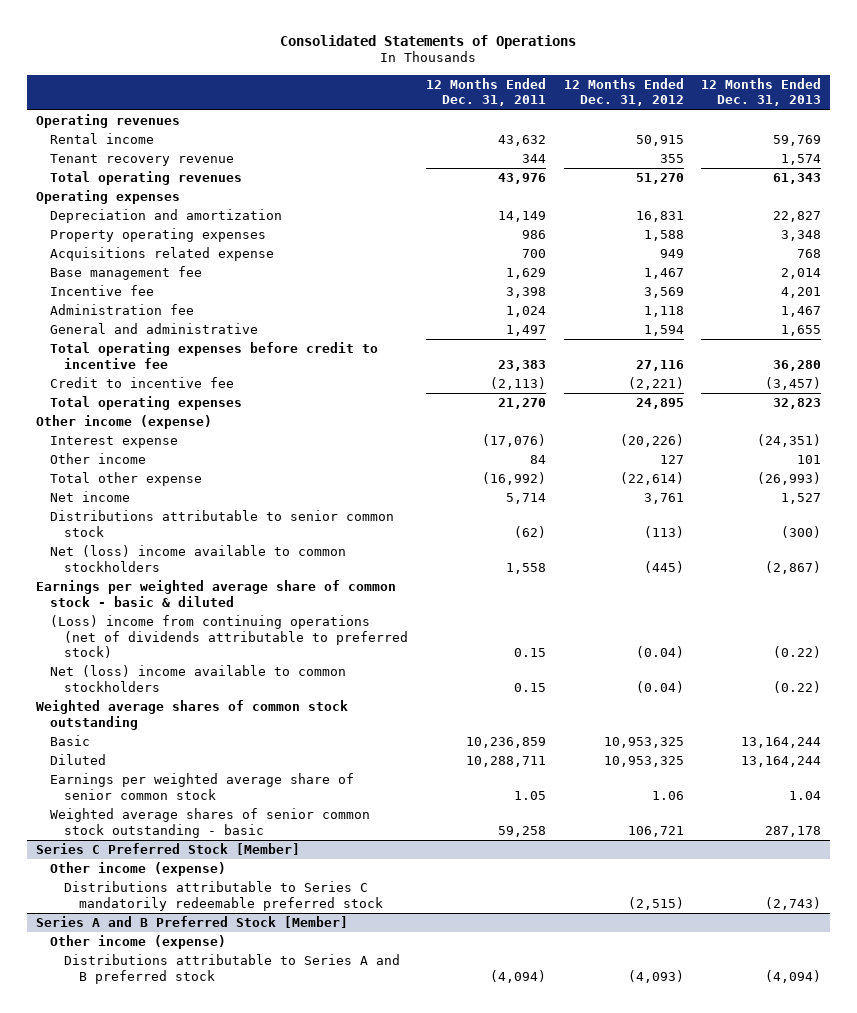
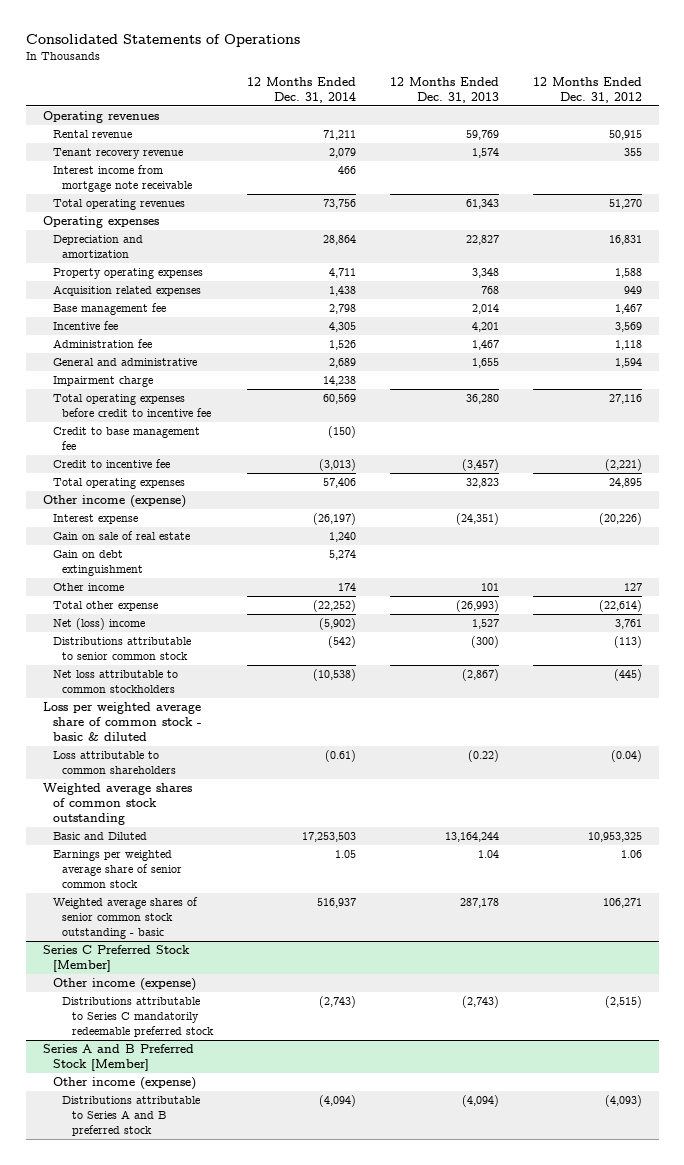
- | 12 Months Ended Dec. 31, 2011 | 12 Months Ended Dec. 31, 2012 | 12 Months Ended Dec. 31, 2013
+ | 12 Months Ended Dec. 31, 2014 | 12 Months Ended Dec. 31, 2013 | 12 Months Ended Dec. 31, 2012
- Rental income | 43,632 | 50,915 | 59,769
+ Rental revenue | 71,211 | 59,769 | 50,915
+ Interest income from mortgage note receivable | 466 | |
- Acquisitions related expense | 700 | 949 | 768
+ Acquisition related expenses | 1,438 | 768 | 949
+ Impairment charge | 14,238 | |
+ Credit to base management fee | (150) | |
+ Gain on sale of real estate | 1,240 | |
+ Gain on debt extinguishment | 5,274 | |
- Net income | 5,714 | 3,761 | 1,527
+ Net (loss) income | (5,902) | 1,527 | 3,761
- Net (loss) income available to common stockholders | 1,558 | (445) | (2,867)
- Earnings per weighted average share of common stock - basic & diluted
- (Loss) income from continuing operations (net of dividends attributable to preferred stock) | 0.15 | (0.04) | (0.22)
- Net (loss) income available to common stockholders | 0.15 | (0.04) | (0.22)
+ Net loss attributable to common stockholders | (10,538) | (2,867) | (445)
+ Loss per weighted average share of common stock - basic & diluted
+ Loss attributable to common shareholders | (0.61) | (0.22) | (0.04)
- Basic | 10,236,859 | 10,953,325 | 13,164,244
- Diluted | 10,288,711 | 10,953,325 | 13,164,244
+ Basic and Diluted | 17,253,503 | 13,164,244 | 10,953,325
- Weighted average shares of senior common stock outstanding - basic | 59,258 | 106,721 | 287,178
+ Weighted average shares of senior common stock outstanding - basic | 516,937 | 287,178 | 106,271

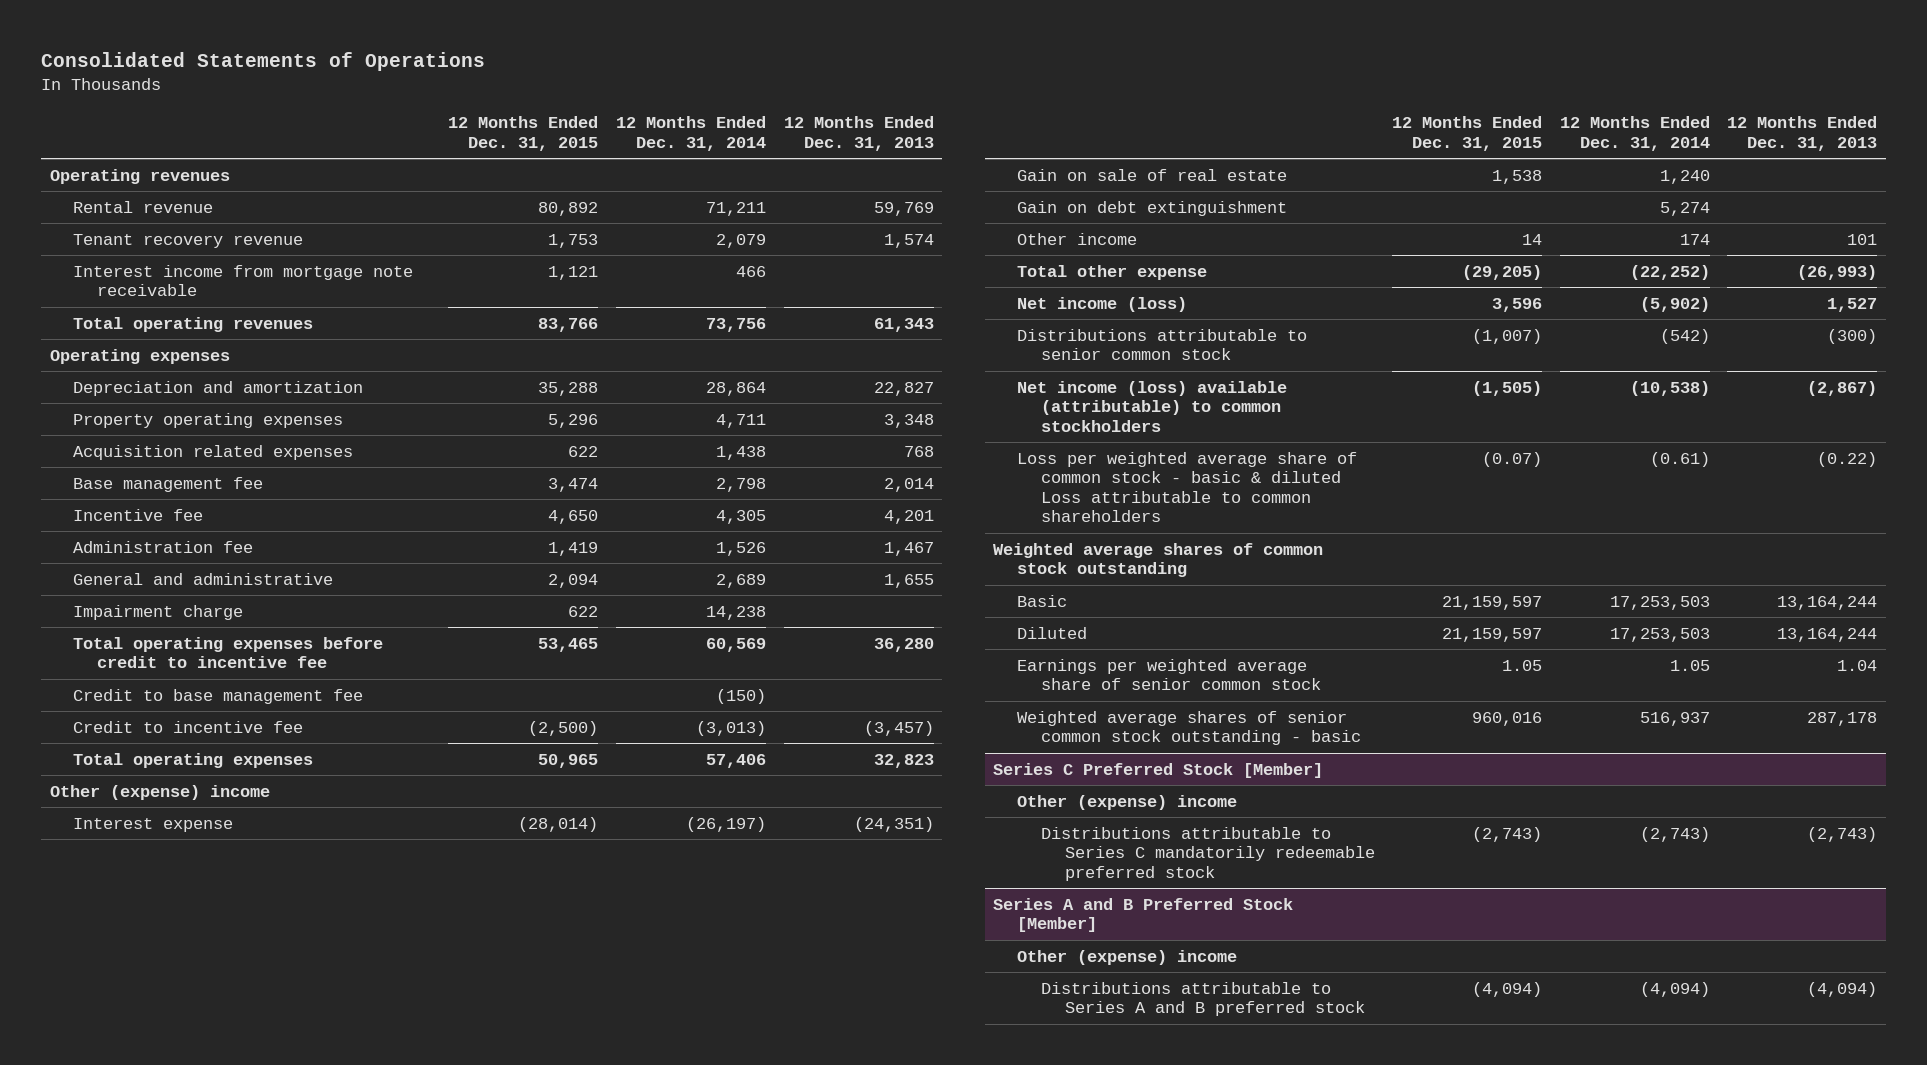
- | 12 Months Ended Dec. 31, 2014 | 12 Months Ended Dec. 31, 2013 | 12 Months Ended Dec. 31, 2012
+ | 12 Months Ended Dec. 31, 2015 | 12 Months Ended Dec. 31, 2014 | 12 Months Ended Dec. 31, 2013
- Other income (expense)
+ Other (expense) income
- Net (loss) income | (5,902) | 1,527 | 3,761
+ Net income (loss) | 3,596 | (5,902) | 1,527
- Net loss attributable to common stockholders | (10,538) | (2,867) | (445)
- Loss per weighted average share of common stock - basic & diluted
- Loss attributable to common shareholders | (0.61) | (0.22) | (0.04)
+ Net income (loss) available (attributable) to common stockholders | (1,505) | (10,538) | (2,867)
+ Loss per weighted average share of common stock - basic & diluted Loss attributable to common shareholders | (0.07) | (0.61) | (0.22)
- Basic and Diluted | 17,253,503 | 13,164,244 | 10,953,325
+ Basic | 21,159,597 | 17,253,503 | 13,164,244
+ Diluted | 21,159,597 | 17,253,503 | 13,164,244
@ Series C Preferred Stock [Member]
- Other income (expense)
+ Other (expense) income
@ Series A and B Preferred Stock [Member]
- Other income (expense)
+ Other (expense) income

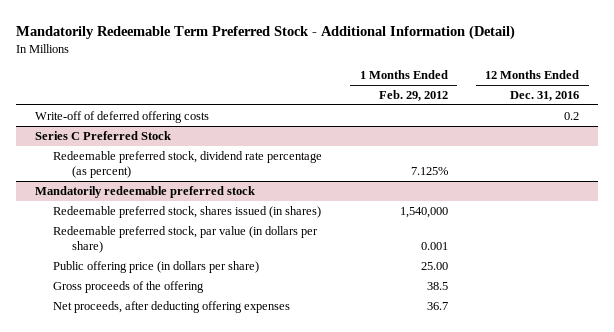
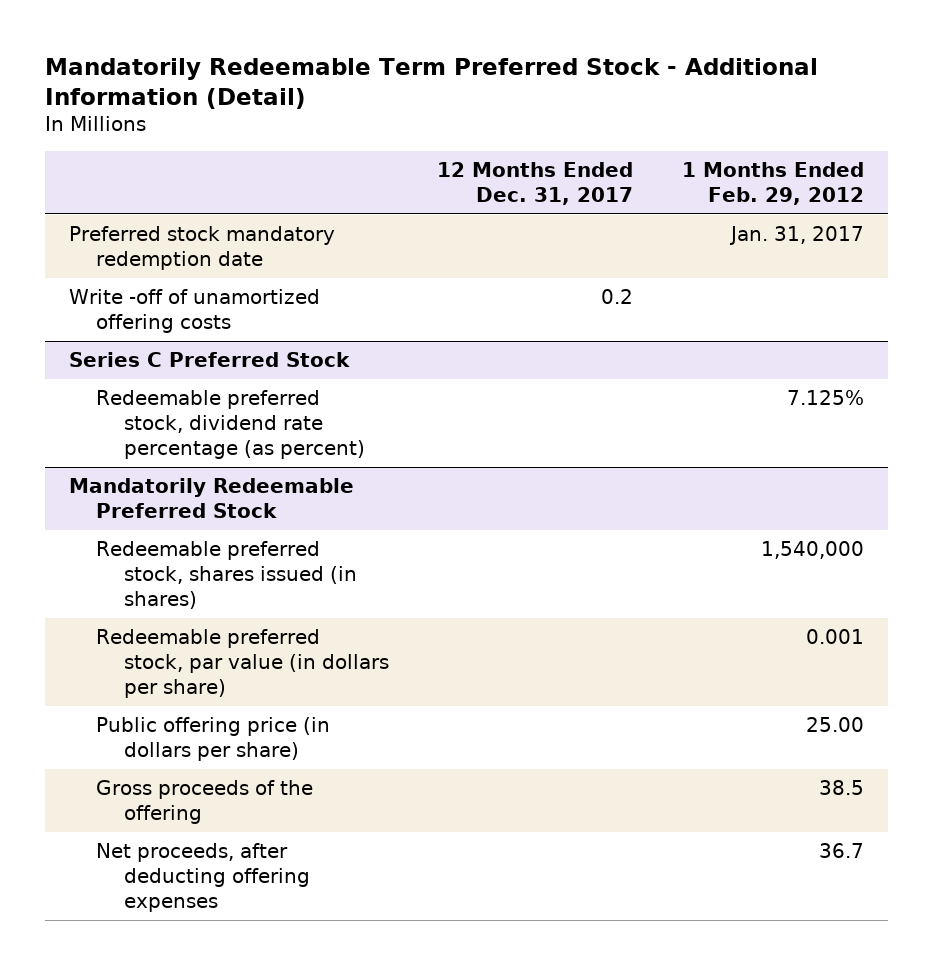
- | 1 Months Ended Feb. 29, 2012 | 12 Months Ended Dec. 31, 2016
+ | 12 Months Ended Dec. 31, 2017 | 1 Months Ended Feb. 29, 2012
- Write-off of deferred offering costs | | 0.2
+ Preferred stock mandatory redemption date | | Jan. 31, 2017
+ Write -off of unamortized offering costs | 0.2 |
- Mandatorily redeemable preferred stock
+ Mandatorily Redeemable Preferred Stock

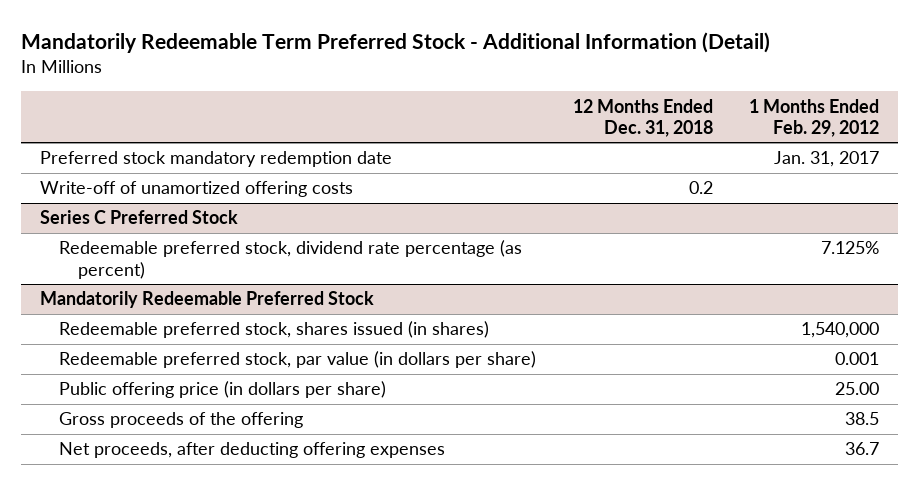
- | 12 Months Ended Dec. 31, 2017 | 1 Months Ended Feb. 29, 2012
+ | 12 Months Ended Dec. 31, 2018 | 1 Months Ended Feb. 29, 2012
- Write -off of unamortized offering costs | 0.2 |
+ Write-off of unamortized offering costs | 0.2 |

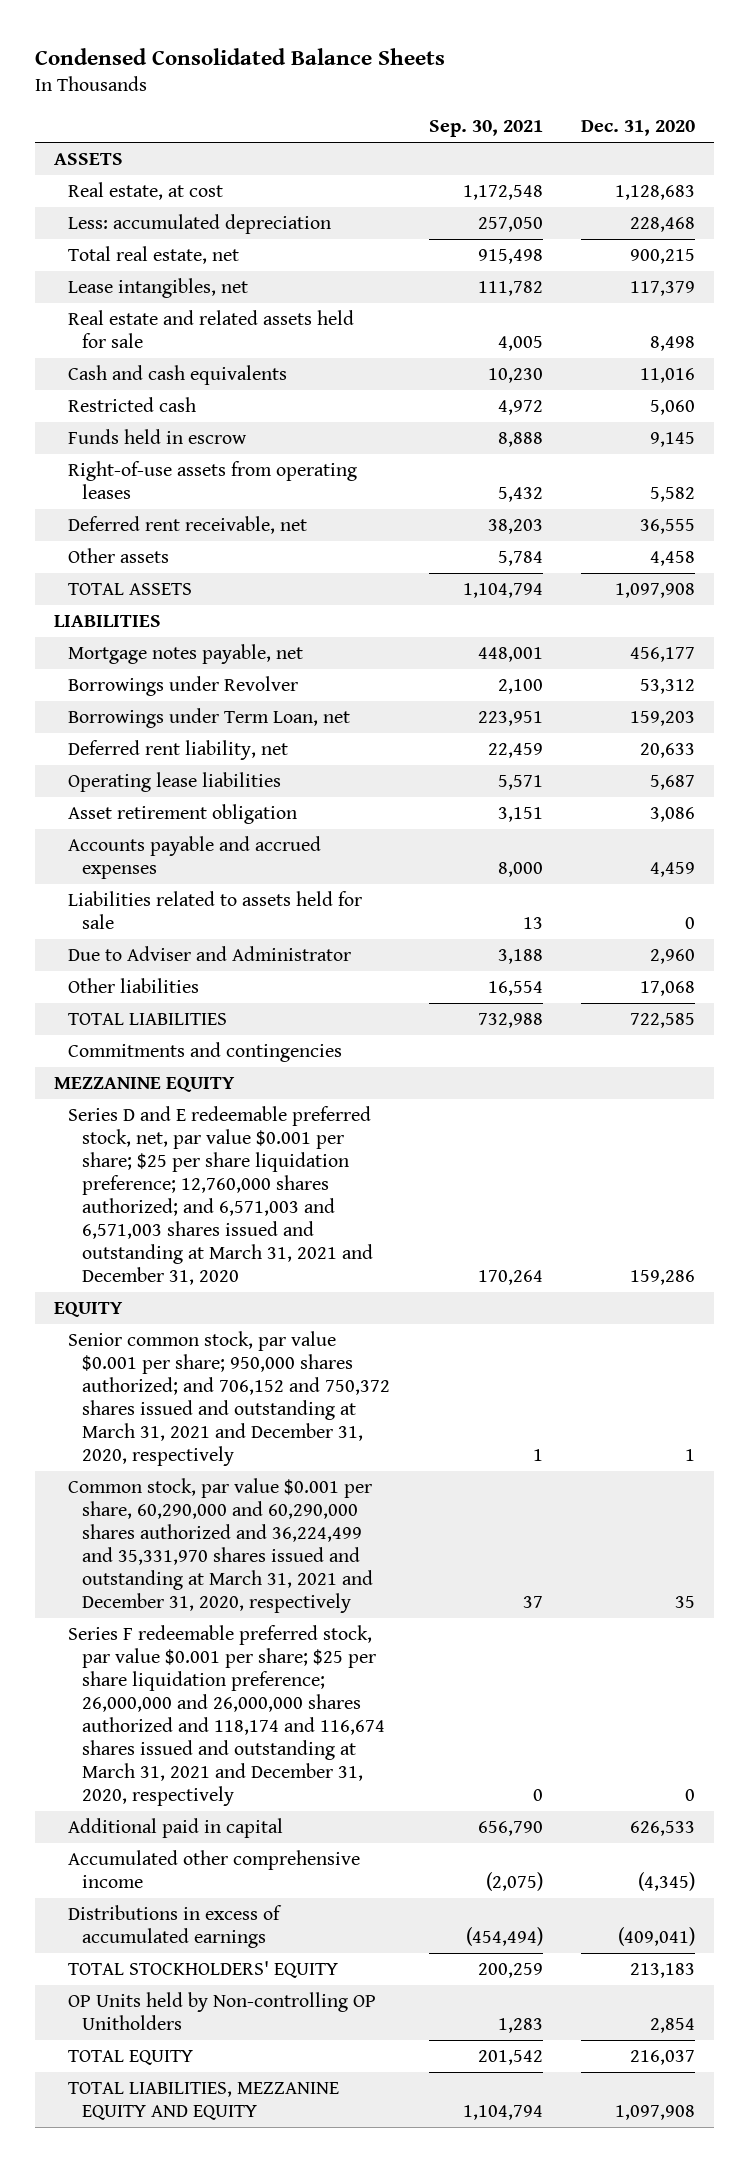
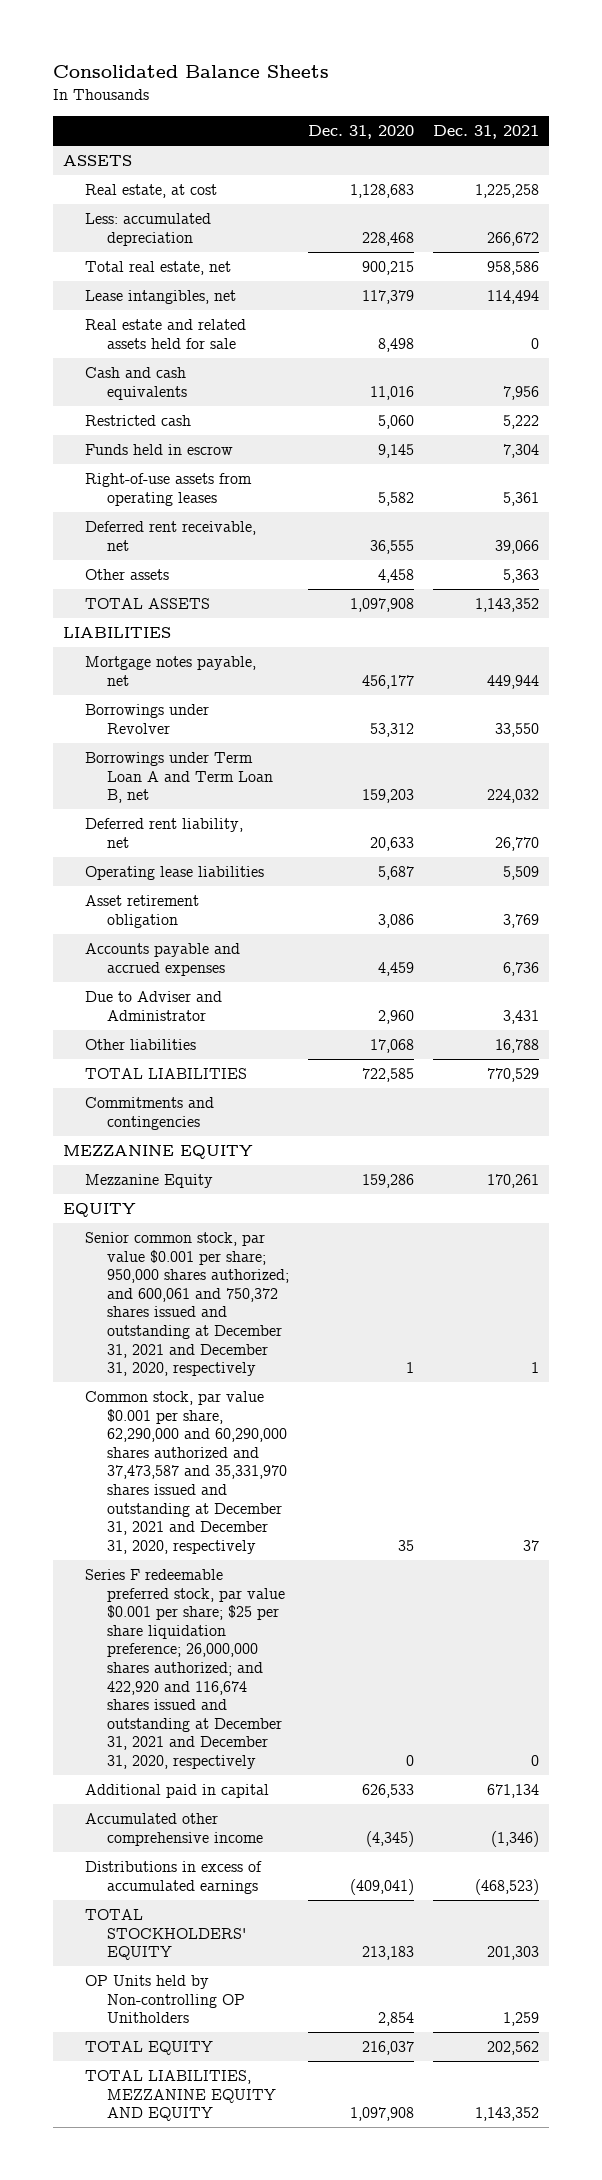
- Condensed Consolidated Balance Sheets
+ Consolidated Balance Sheets
- | Sep. 30, 2021 | Dec. 31, 2020
+ | Dec. 31, 2020 | Dec. 31, 2021
- Borrowings under Term Loan, net | 223,951 | 159,203
+ Borrowings under Term Loan A and Term Loan B, net | 159,203 | 224,032
- Liabilities related to assets held for sale | 13 | 0
- Series D and E redeemable preferred stock, net, par value $0.001 per share; $25 per share liquidation preference; 12,760,000 shares authorized; and 6,571,003 and 6,571,003 shares issued and outstanding at March 31, 2021 and December 31, 2020 | 170,264 | 159,286
+ Mezzanine Equity | 159,286 | 170,261
- Senior common stock, par value $0.001 per share; 950,000 shares authorized; and 706,152 and 750,372 shares issued and outstanding at March 31, 2021 and December 31, 2020, respectively | 1 | 1
- Common stock, par value $0.001 per share, 60,290,000 and 60,290,000 shares authorized and 36,224,499 and 35,331,970 shares issued and outstanding at March 31, 2021 and December 31, 2020, respectively | 37 | 35
- Series F redeemable preferred stock, par value $0.001 per share; $25 per share liquidation preference; 26,000,000 and 26,000,000 shares authorized and 118,174 and 116,674 shares issued and outstanding at March 31, 2021 and December 31, 2020, respectively | 0 | 0
+ Senior common stock, par value $0.001 per share; 950,000 shares authorized; and 600,061 and 750,372 shares issued and outstanding at December 31, 2021 and December 31, 2020, respectively | 1 | 1
+ Common stock, par value $0.001 per share, 62,290,000 and 60,290,000 shares authorized and 37,473,587 and 35,331,970 shares issued and outstanding at December 31, 2021 and December 31, 2020, respectively | 35 | 37
+ Series F redeemable preferred stock, par value $0.001 per share; $25 per share liquidation preference; 26,000,000 shares authorized; and 422,920 and 116,674 shares issued and outstanding at December 31, 2021 and December 31, 2020, respectively | 0 | 0

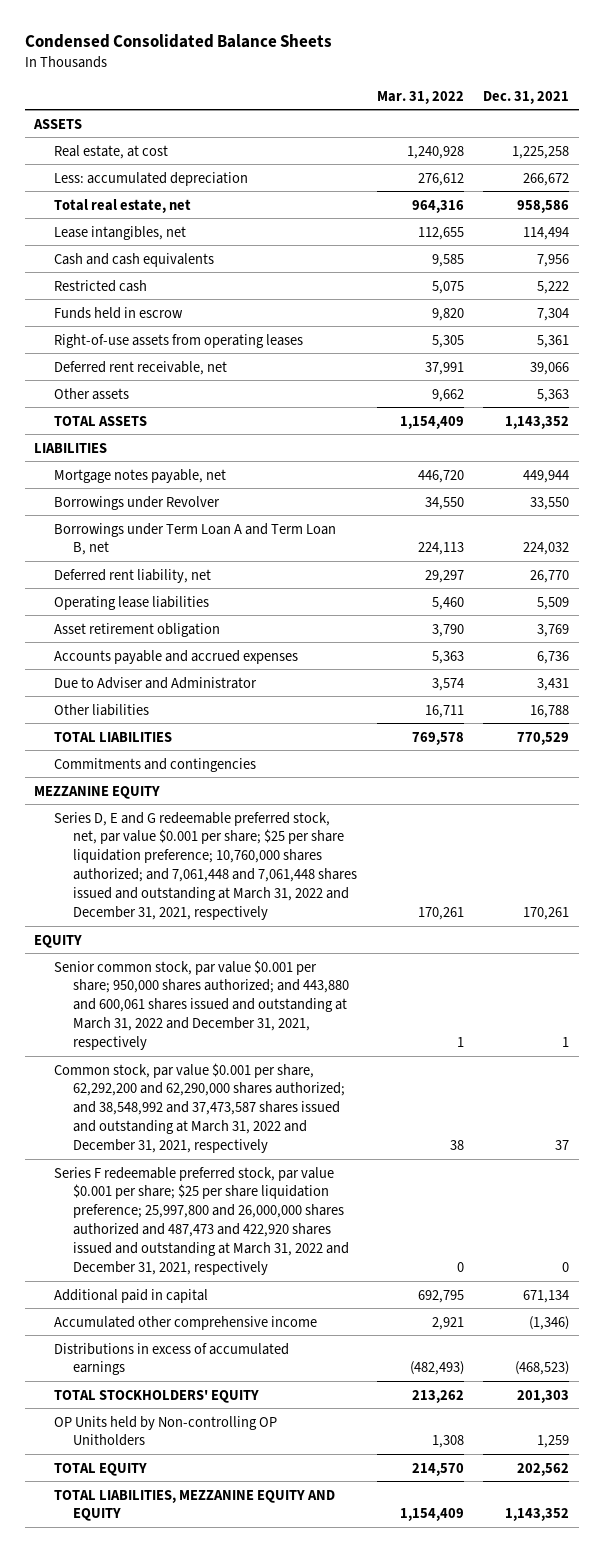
- Consolidated Balance Sheets
+ Condensed Consolidated Balance Sheets
- | Dec. 31, 2020 | Dec. 31, 2021
+ | Mar. 31, 2022 | Dec. 31, 2021
- Real estate and related assets held for sale | 8,498 | 0
- Mezzanine Equity | 159,286 | 170,261
+ Series D, E and G redeemable preferred stock, net, par value $0.001 per share; $25 per share liquidation preference; 10,760,000 shares authorized; and 7,061,448 and 7,061,448 shares issued and outstanding at March 31, 2022 and December 31, 2021, respectively | 170,261 | 170,261
- Senior common stock, par value $0.001 per share; 950,000 shares authorized; and 600,061 and 750,372 shares issued and outstanding at December 31, 2021 and December 31, 2020, respectively | 1 | 1
- Common stock, par value $0.001 per share, 62,290,000 and 60,290,000 shares authorized and 37,473,587 and 35,331,970 shares issued and outstanding at December 31, 2021 and December 31, 2020, respectively | 35 | 37
- Series F redeemable preferred stock, par value $0.001 per share; $25 per share liquidation preference; 26,000,000 shares authorized; and 422,920 and 116,674 shares issued and outstanding at December 31, 2021 and December 31, 2020, respectively | 0 | 0
+ Senior common stock, par value $0.001 per share; 950,000 shares authorized; and 443,880 and 600,061 shares issued and outstanding at March 31, 2022 and December 31, 2021, respectively | 1 | 1
+ Common stock, par value $0.001 per share, 62,292,200 and 62,290,000 shares authorized; and 38,548,992 and 37,473,587 shares issued and outstanding at March 31, 2022 and December 31, 2021, respectively | 38 | 37
+ Series F redeemable preferred stock, par value $0.001 per share; $25 per share liquidation preference; 25,997,800 and 26,000,000 shares authorized and 487,473 and 422,920 shares issued and outstanding at March 31, 2022 and December 31, 2021, respectively | 0 | 0

